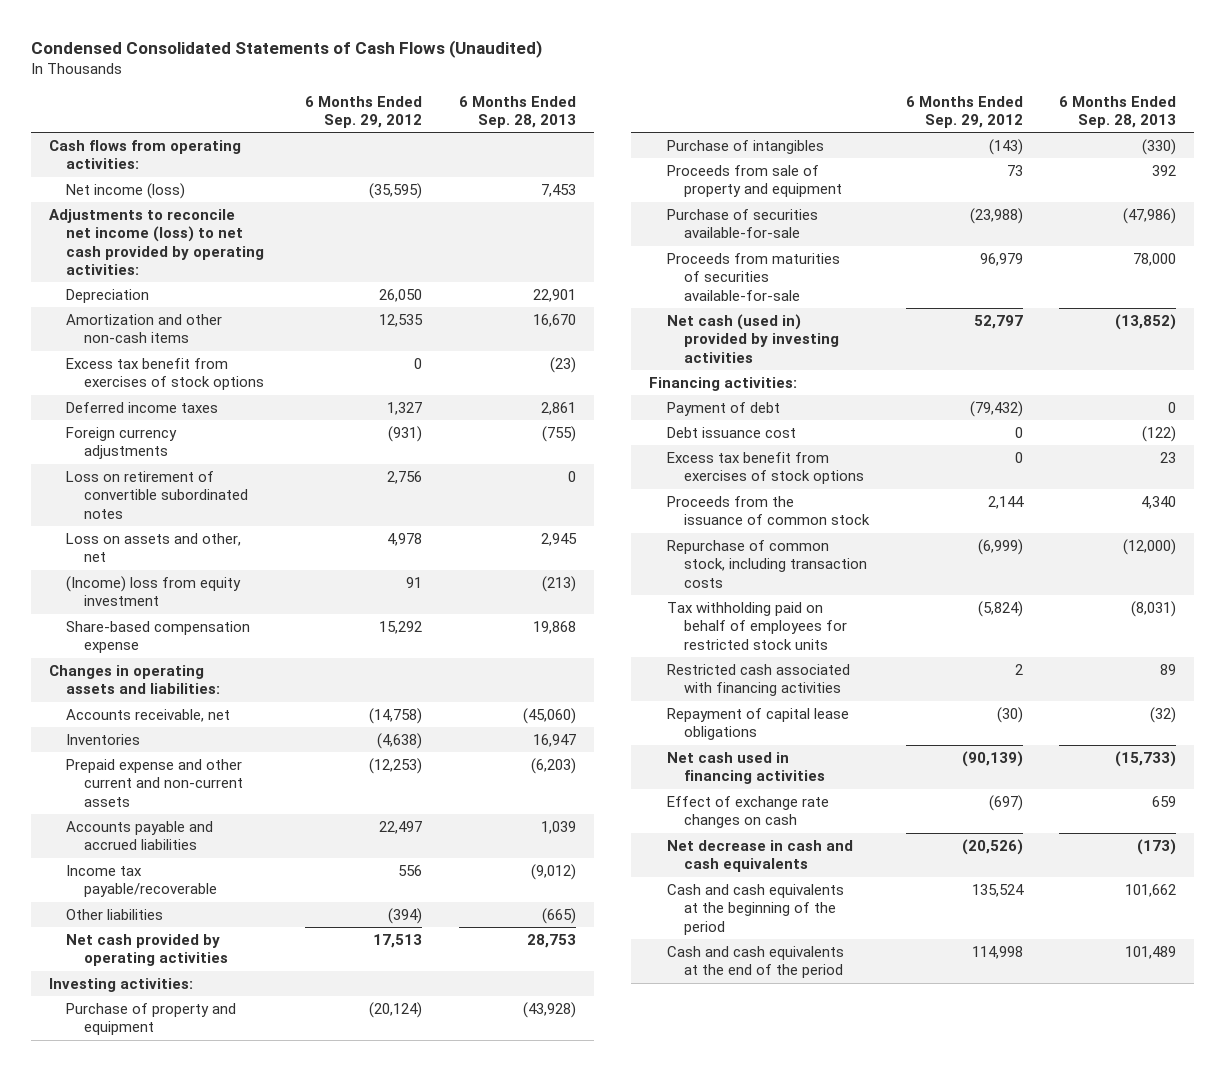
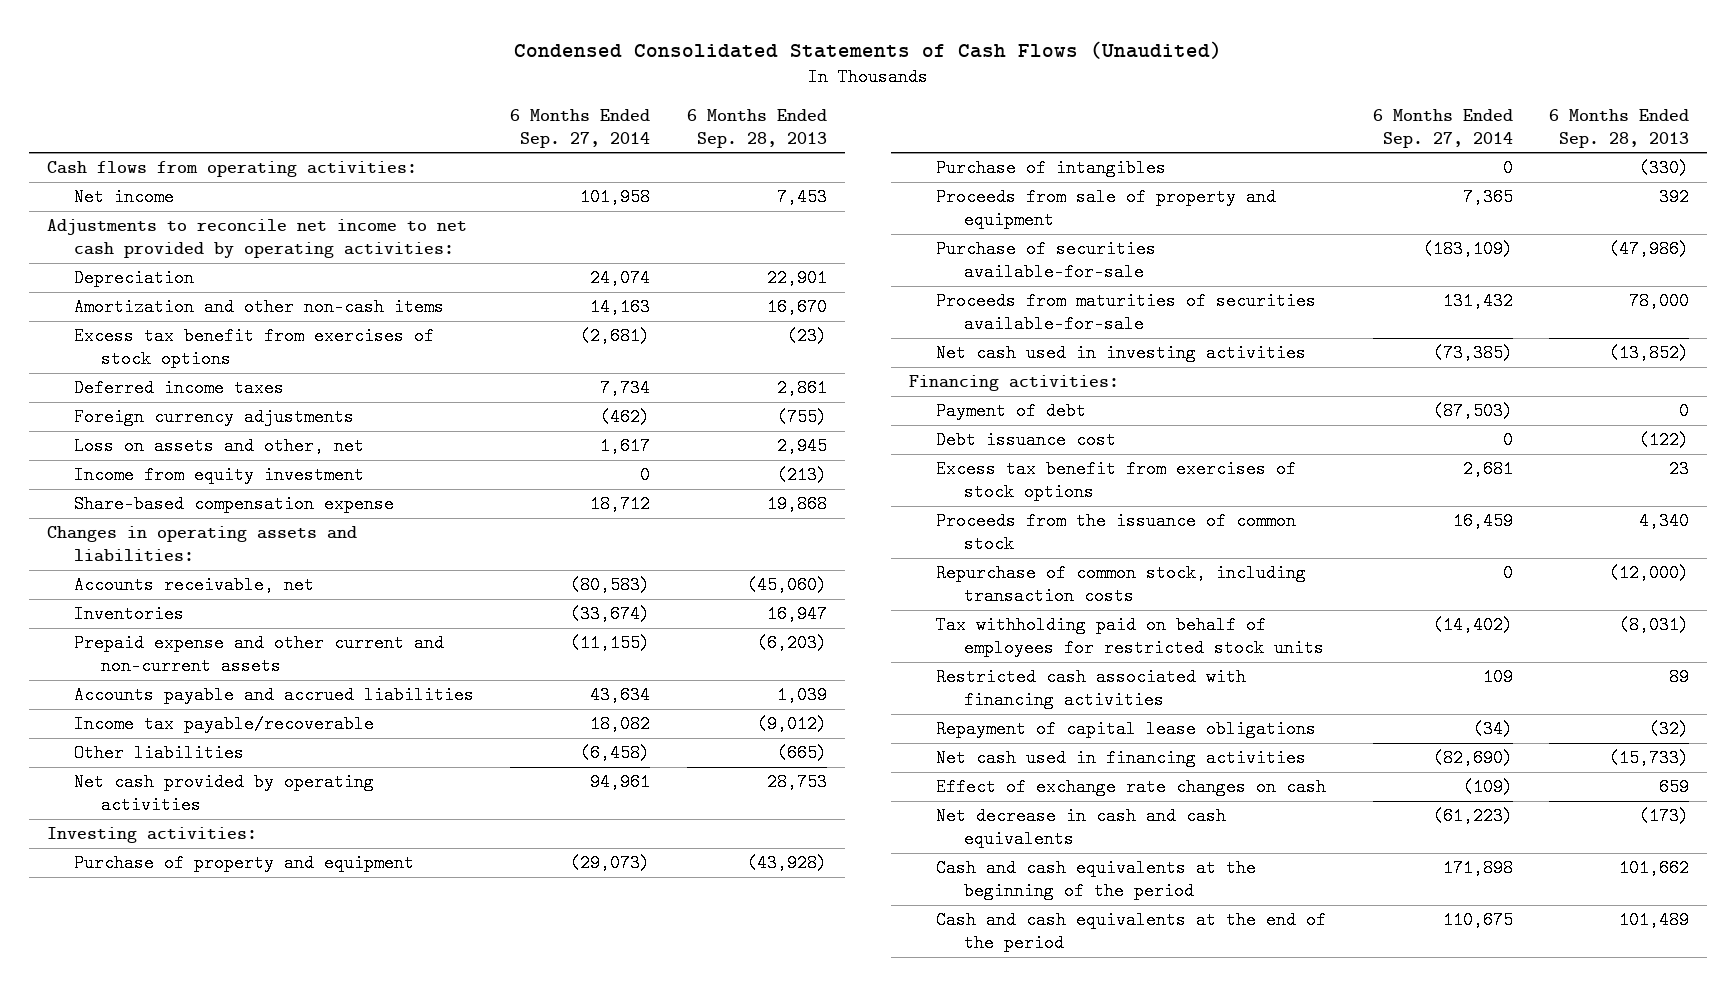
- | 6 Months Ended Sep. 29, 2012 | 6 Months Ended Sep. 28, 2013
+ | 6 Months Ended Sep. 27, 2014 | 6 Months Ended Sep. 28, 2013
- Net income (loss) | (35,595) | 7,453
- Adjustments to reconcile net income (loss) to net cash provided by operating activities:
+ Net income | 101,958 | 7,453
+ Adjustments to reconcile net income to net cash provided by operating activities:
- Loss on retirement of convertible subordinated notes | 2,756 | 0
- (Income) loss from equity investment | 91 | (213)
+ Income from equity investment | 0 | (213)
- Net cash (used in) provided by investing activities | 52,797 | (13,852)
+ Net cash used in investing activities | (73,385) | (13,852)

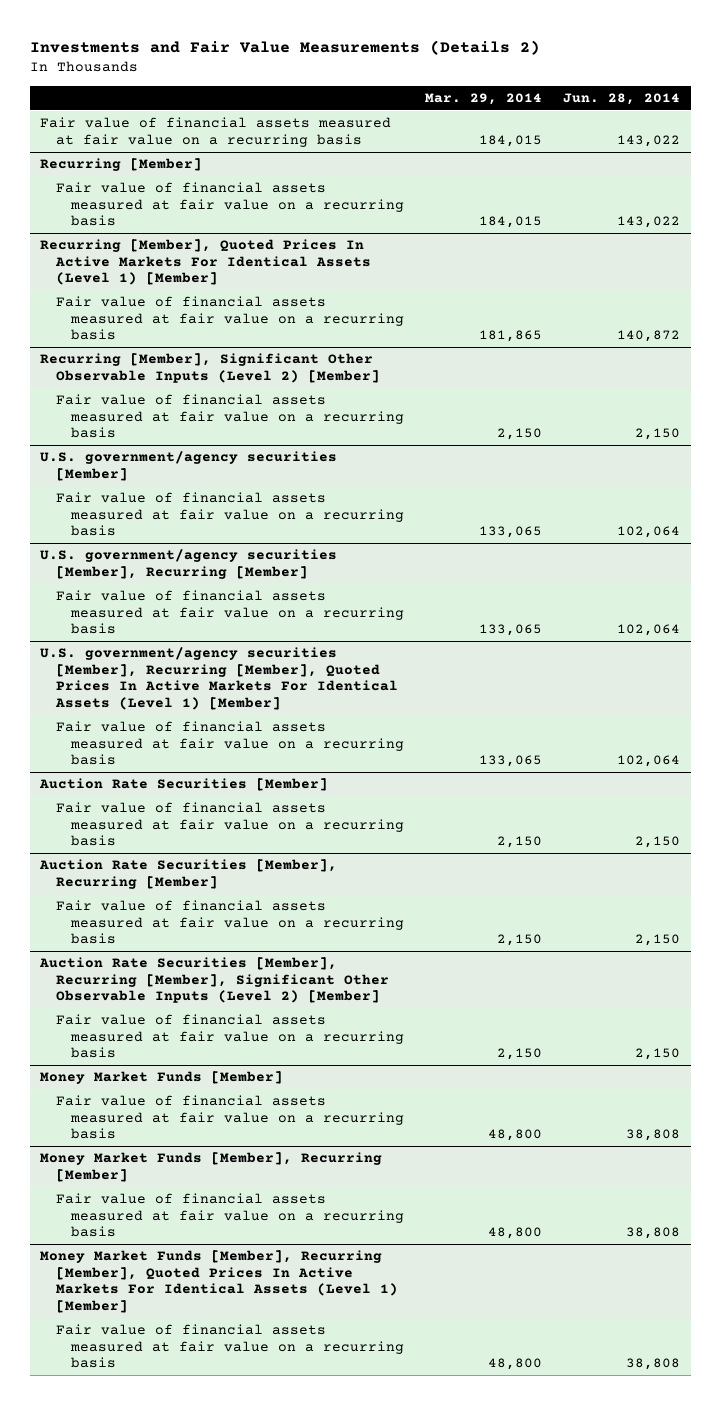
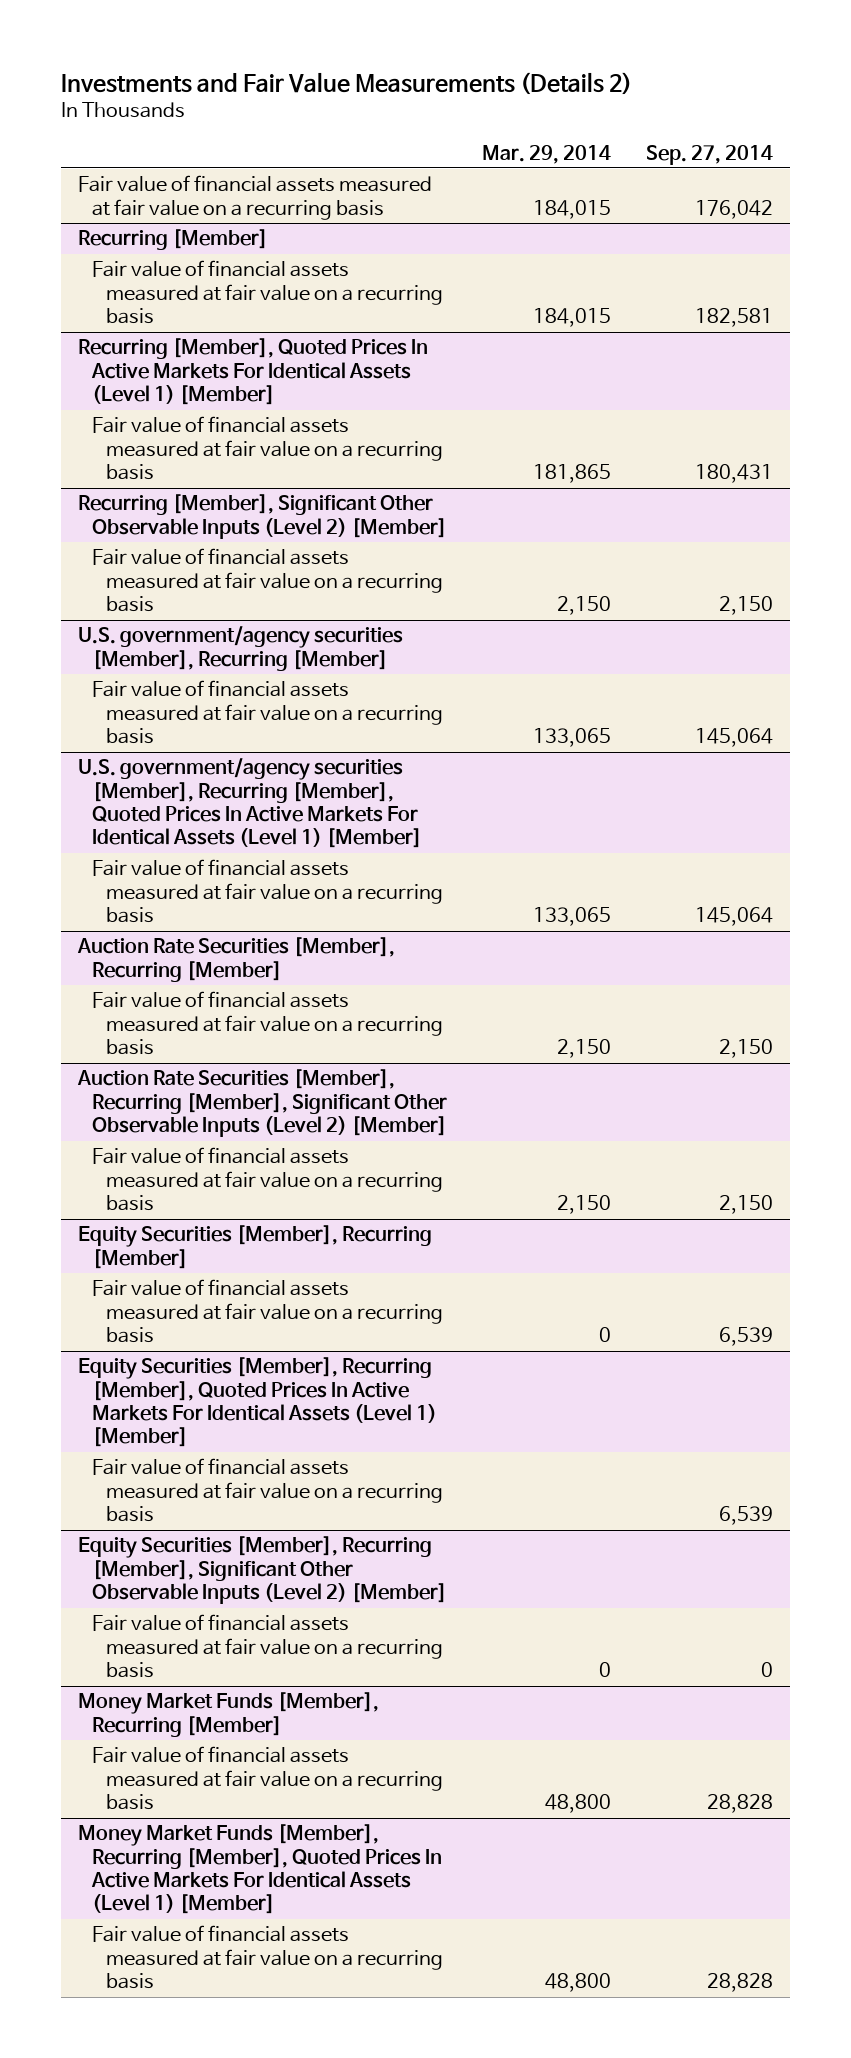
- | Mar. 29, 2014 | Jun. 28, 2014
+ | Mar. 29, 2014 | Sep. 27, 2014
- U.S. government/agency securities [Member]
- Fair value of financial assets measured at fair value on a recurring basis | 133,065 | 102,064
- Auction Rate Securities [Member]
- Fair value of financial assets measured at fair value on a recurring basis | 2,150 | 2,150
- Money Market Funds [Member]
- Fair value of financial assets measured at fair value on a recurring basis | 48,800 | 38,808
+ Equity Securities [Member], Recurring [Member]
+ Fair value of financial assets measured at fair value on a recurring basis | 0 | 6,539
+ Equity Securities [Member], Recurring [Member], Quoted Prices In Active Markets For Identical Assets (Level 1) [Member]
+ Fair value of financial assets measured at fair value on a recurring basis | | 6,539
+ Equity Securities [Member], Recurring [Member], Significant Other Observable Inputs (Level 2) [Member]
+ Fair value of financial assets measured at fair value on a recurring basis | 0 | 0

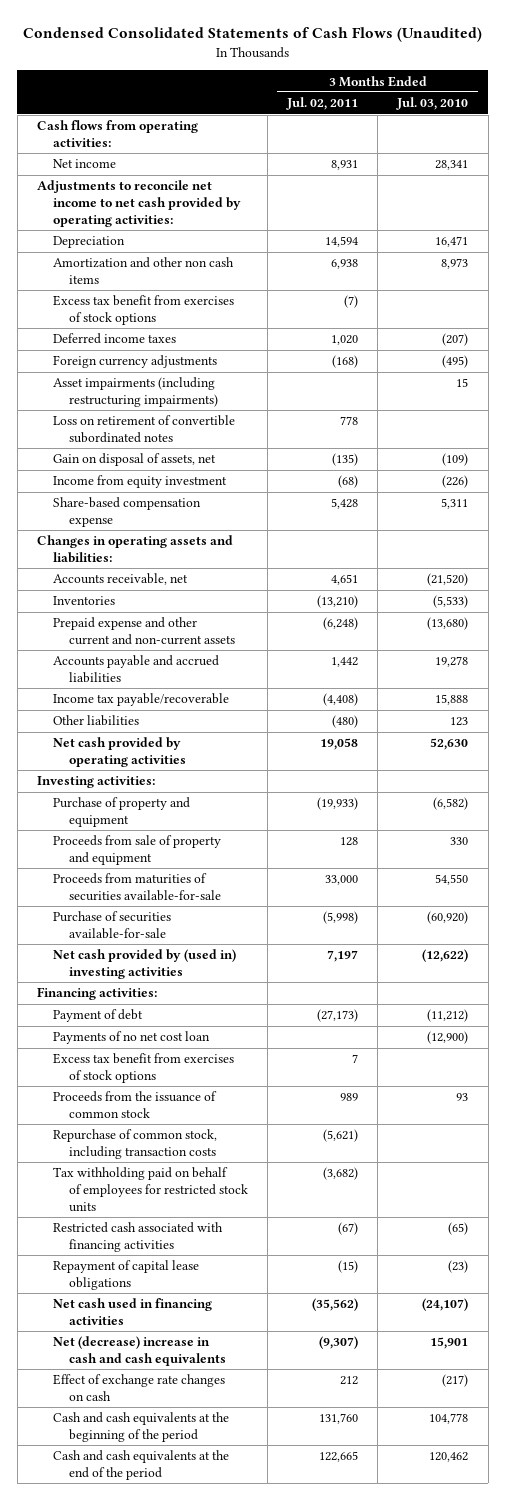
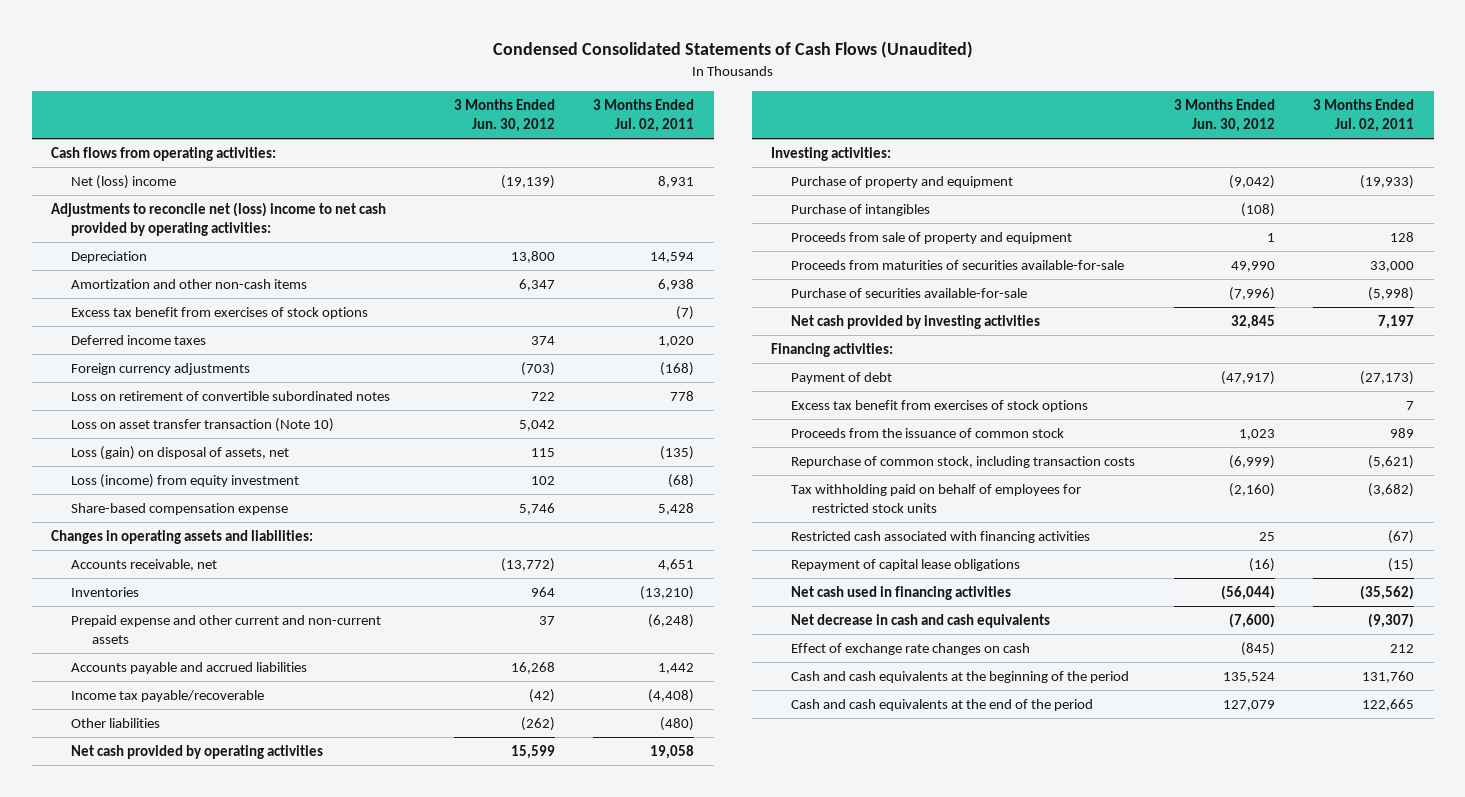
- | 3 Months Ended Jul. 02, 2011 | 3 Months Ended Jul. 03, 2010
+ | 3 Months Ended Jun. 30, 2012 | 3 Months Ended Jul. 02, 2011
- Net income | 8,931 | 28,341
- Adjustments to reconcile net income to net cash provided by operating activities:
+ Net (loss) income | (19,139) | 8,931
+ Adjustments to reconcile net (loss) income to net cash provided by operating activities:
- Amortization and other non cash items | 6,938 | 8,973
+ Amortization and other non-cash items | 6,347 | 6,938
- Asset impairments (including restructuring impairments) | | 15
- Gain on disposal of assets, net | (135) | (109)
- Income from equity investment | (68) | (226)
+ Loss on asset transfer transaction (Note 10) | 5,042 |
+ Loss (gain) on disposal of assets, net | 115 | (135)
+ Loss (income) from equity investment | 102 | (68)
+ Purchase of intangibles | (108) |
- Net cash provided by (used in) investing activities | 7,197 | (12,622)
+ Net cash provided by investing activities | 32,845 | 7,197
- Payments of no net cost loan | | (12,900)
- Net (decrease) increase in cash and cash equivalents | (9,307) | 15,901
+ Net decrease in cash and cash equivalents | (7,600) | (9,307)

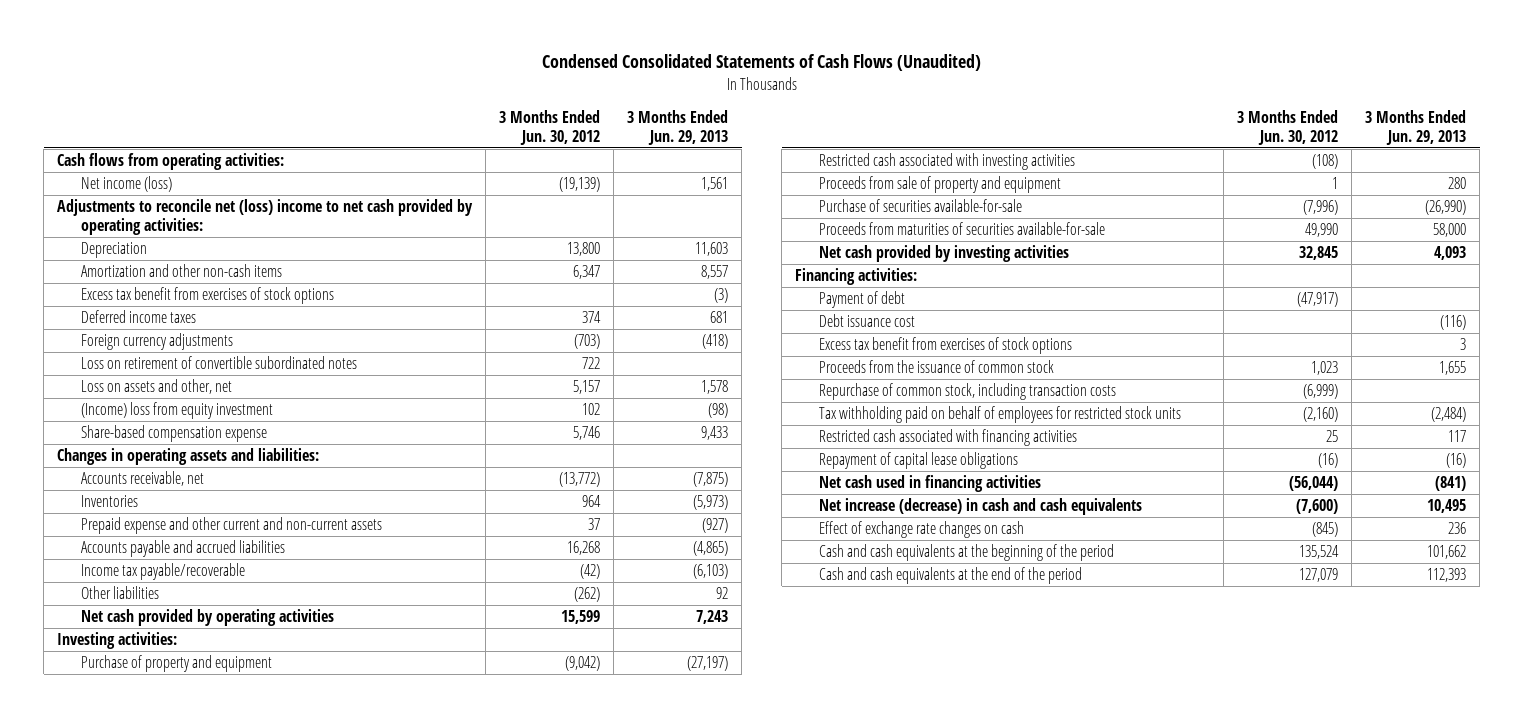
- | 3 Months Ended Jun. 30, 2012 | 3 Months Ended Jul. 02, 2011
+ | 3 Months Ended Jun. 30, 2012 | 3 Months Ended Jun. 29, 2013
- Net (loss) income | (19,139) | 8,931
+ Net income (loss) | (19,139) | 1,561
- Loss on asset transfer transaction (Note 10) | 5,042 |
- Loss (gain) on disposal of assets, net | 115 | (135)
- Loss (income) from equity investment | 102 | (68)
+ Loss on assets and other, net | 5,157 | 1,578
+ (Income) loss from equity investment | 102 | (98)
- Purchase of intangibles | (108) |
+ Restricted cash associated with investing activities | (108) |
moved down: Proceeds from maturities of securities available-for-sale | 49,990 | 58,000
+ Debt issuance cost | | (116)
- Net decrease in cash and cash equivalents | (7,600) | (9,307)
+ Net increase (decrease) in cash and cash equivalents | (7,600) | 10,495

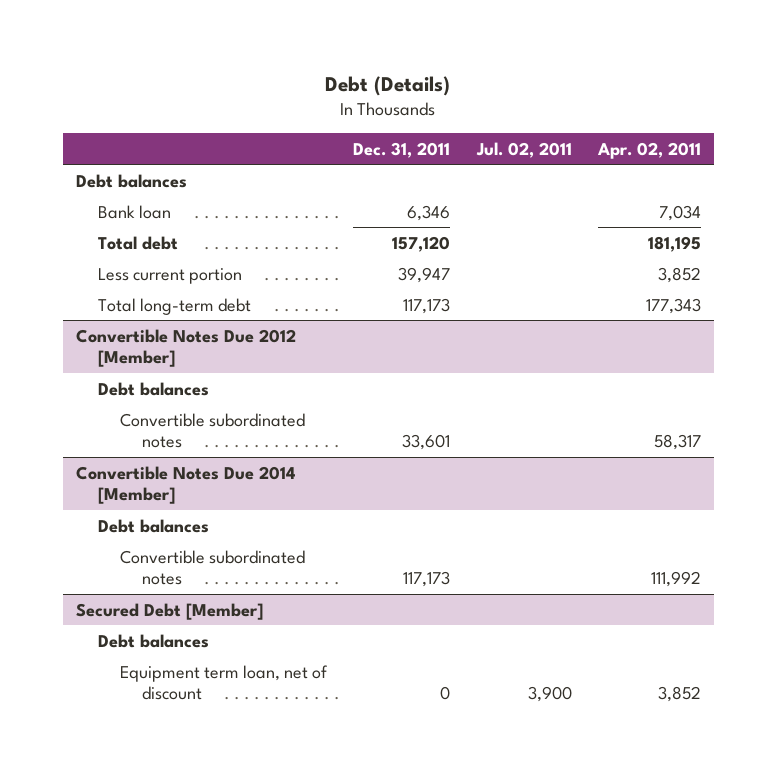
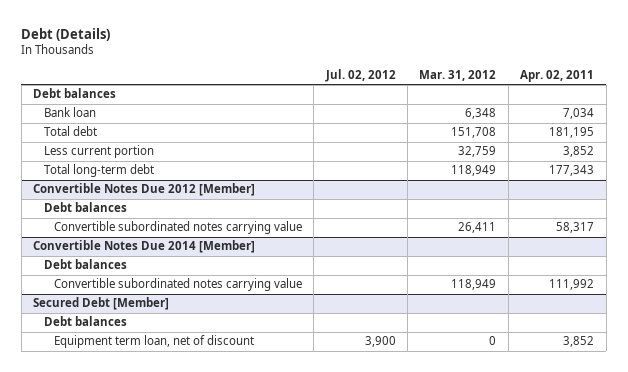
- | Dec. 31, 2011 | Jul. 02, 2011 | Apr. 02, 2011
+ | Jul. 02, 2012 | Mar. 31, 2012 | Apr. 02, 2011
@ Convertible Notes Due 2012 [Member]
- Convertible subordinated notes | 33,601 | | 58,317
+ Convertible subordinated notes carrying value | | 26,411 | 58,317
@ Convertible Notes Due 2014 [Member]
- Convertible subordinated notes | 117,173 | | 111,992
+ Convertible subordinated notes carrying value | | 118,949 | 111,992

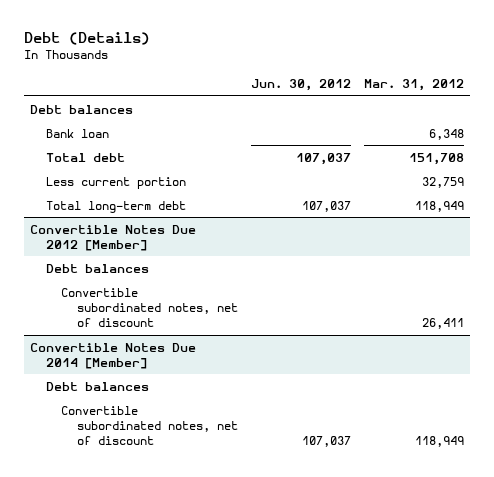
- | Jul. 02, 2012 | Mar. 31, 2012 | Apr. 02, 2011
+ | Jun. 30, 2012 | Mar. 31, 2012
@ Convertible Notes Due 2012 [Member]
- Convertible subordinated notes carrying value | | 26,411 | 58,317
+ Convertible subordinated notes, net of discount | | 26,411
@ Convertible Notes Due 2014 [Member]
- Convertible subordinated notes carrying value | | 118,949 | 111,992
- Secured Debt [Member]
- Debt balances
- Equipment term loan, net of discount | 3,900 | 0 | 3,852
@ Convertible Notes Due 2014 [Member]
+ Convertible subordinated notes, net of discount | 107,037 | 118,949

